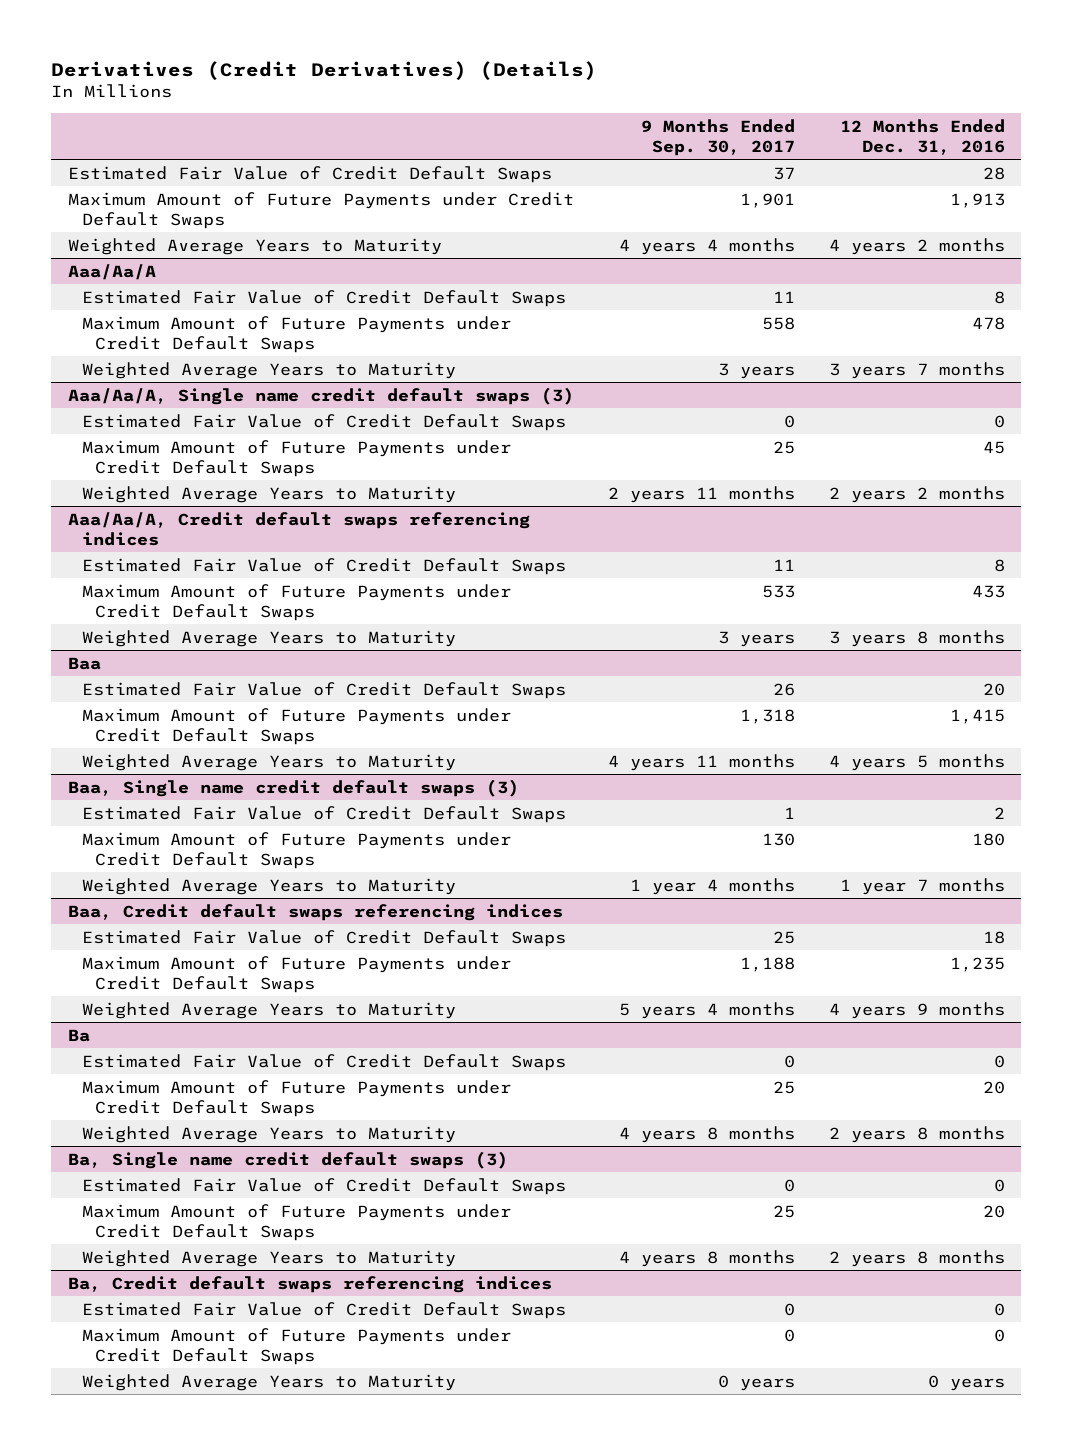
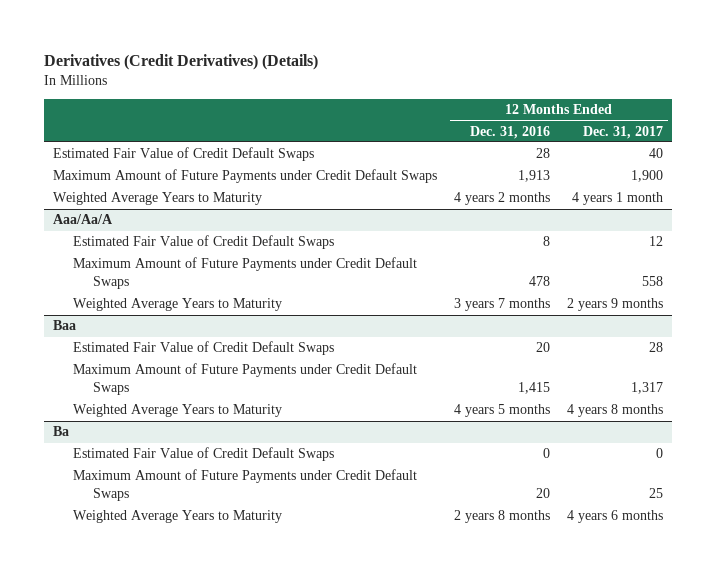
- | 9 Months Ended Sep. 30, 2017 | 12 Months Ended Dec. 31, 2016
+ | 12 Months Ended Dec. 31, 2016 | 12 Months Ended Dec. 31, 2017
- Aaa/Aa/A, Single name credit default swaps (3)
- Estimated Fair Value of Credit Default Swaps | 0 | 0
- Maximum Amount of Future Payments under Credit Default Swaps | 25 | 45
- Weighted Average Years to Maturity | 2 years 11 months | 2 years 2 months
- Aaa/Aa/A, Credit default swaps referencing indices
- Estimated Fair Value of Credit Default Swaps | 11 | 8
- Maximum Amount of Future Payments under Credit Default Swaps | 533 | 433
- Weighted Average Years to Maturity | 3 years | 3 years 8 months
- Baa, Single name credit default swaps (3)
- Estimated Fair Value of Credit Default Swaps | 1 | 2
- Maximum Amount of Future Payments under Credit Default Swaps | 130 | 180
- Weighted Average Years to Maturity | 1 year 4 months | 1 year 7 months
- Baa, Credit default swaps referencing indices
- Estimated Fair Value of Credit Default Swaps | 25 | 18
- Maximum Amount of Future Payments under Credit Default Swaps | 1,188 | 1,235
- Weighted Average Years to Maturity | 5 years 4 months | 4 years 9 months
- Ba, Single name credit default swaps (3)
- Estimated Fair Value of Credit Default Swaps | 0 | 0
- Maximum Amount of Future Payments under Credit Default Swaps | 25 | 20
- Weighted Average Years to Maturity | 4 years 8 months | 2 years 8 months
- Ba, Credit default swaps referencing indices
- Estimated Fair Value of Credit Default Swaps | 0 | 0
- Maximum Amount of Future Payments under Credit Default Swaps | 0 | 0
- Weighted Average Years to Maturity | 0 years | 0 years

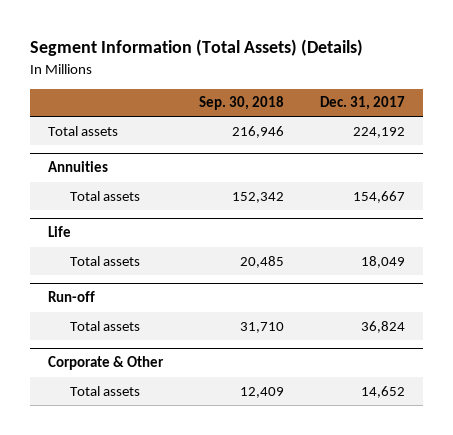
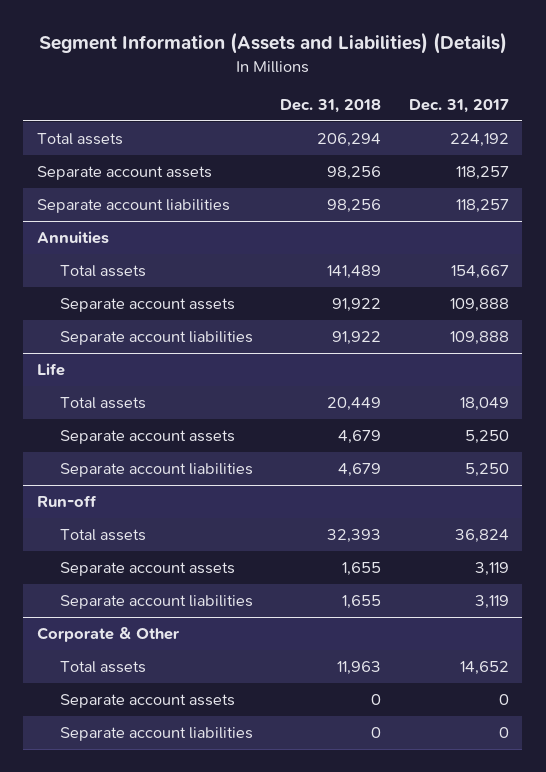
- Segment Information (Total Assets) (Details)
+ Segment Information (Assets and Liabilities) (Details)
- | Sep. 30, 2018 | Dec. 31, 2017
+ | Dec. 31, 2018 | Dec. 31, 2017
+ Separate account assets | 98,256 | 118,257
+ Separate account liabilities | 98,256 | 118,257
@ Annuities
+ Separate account assets | 91,922 | 109,888
+ Separate account liabilities | 91,922 | 109,888
@ Life
+ Separate account assets | 4,679 | 5,250
+ Separate account liabilities | 4,679 | 5,250
@ Run-off
+ Separate account assets | 1,655 | 3,119
+ Separate account liabilities | 1,655 | 3,119
@ Corporate & Other
+ Separate account assets | 0 | 0
+ Separate account liabilities | 0 | 0

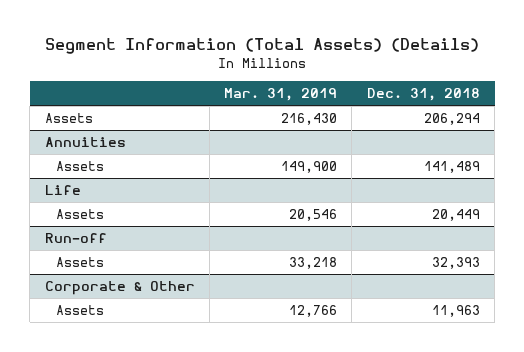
- Segment Information (Assets and Liabilities) (Details)
+ Segment Information (Total Assets) (Details)
- | Dec. 31, 2018 | Dec. 31, 2017
+ | Mar. 31, 2019 | Dec. 31, 2018
- Total assets | 206,294 | 224,192
- Separate account assets | 98,256 | 118,257
- Separate account liabilities | 98,256 | 118,257
+ Assets | 216,430 | 206,294
@ Annuities
- Total assets | 141,489 | 154,667
- Separate account assets | 91,922 | 109,888
- Separate account liabilities | 91,922 | 109,888
+ Assets | 149,900 | 141,489
@ Life
- Total assets | 20,449 | 18,049
- Separate account assets | 4,679 | 5,250
- Separate account liabilities | 4,679 | 5,250
+ Assets | 20,546 | 20,449
@ Run-off
- Total assets | 32,393 | 36,824
- Separate account assets | 1,655 | 3,119
- Separate account liabilities | 1,655 | 3,119
+ Assets | 33,218 | 32,393
@ Corporate & Other
- Total assets | 11,963 | 14,652
- Separate account assets | 0 | 0
- Separate account liabilities | 0 | 0
+ Assets | 12,766 | 11,963

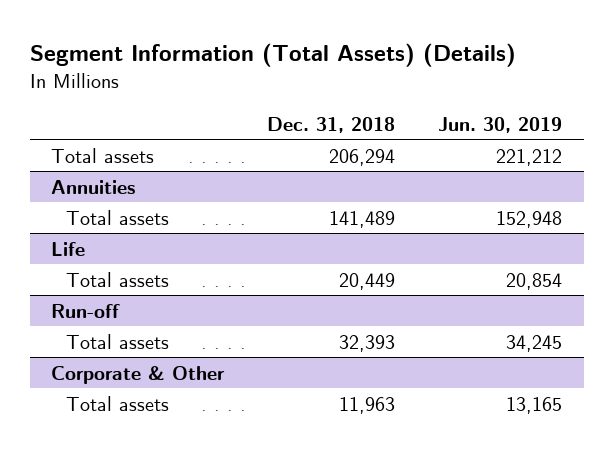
- | Mar. 31, 2019 | Dec. 31, 2018
+ | Dec. 31, 2018 | Jun. 30, 2019
- Assets | 216,430 | 206,294
+ Total assets | 206,294 | 221,212
@ Annuities
- Assets | 149,900 | 141,489
+ Total assets | 141,489 | 152,948
@ Life
- Assets | 20,546 | 20,449
+ Total assets | 20,449 | 20,854
@ Run-off
- Assets | 33,218 | 32,393
+ Total assets | 32,393 | 34,245
@ Corporate & Other
- Assets | 12,766 | 11,963
+ Total assets | 11,963 | 13,165

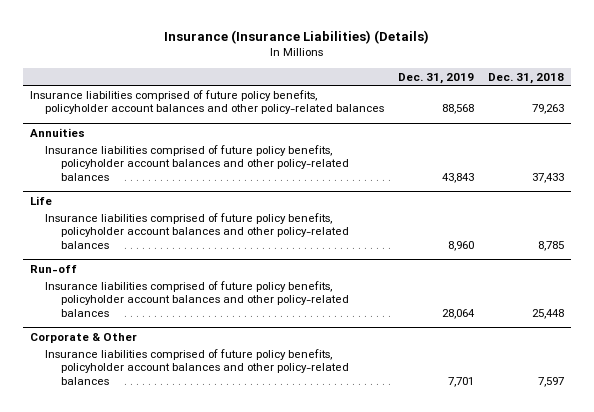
- Segment Information (Total Assets) (Details)
+ Insurance (Insurance Liabilities) (Details)
- | Dec. 31, 2018 | Jun. 30, 2019
+ | Dec. 31, 2019 | Dec. 31, 2018
- Total assets | 206,294 | 221,212
+ Insurance liabilities comprised of future policy benefits, policyholder account balances and other policy-related balances | 88,568 | 79,263
@ Annuities
- Total assets | 141,489 | 152,948
+ Insurance liabilities comprised of future policy benefits, policyholder account balances and other policy-related balances | 43,843 | 37,433
@ Life
- Total assets | 20,449 | 20,854
+ Insurance liabilities comprised of future policy benefits, policyholder account balances and other policy-related balances | 8,960 | 8,785
@ Run-off
- Total assets | 32,393 | 34,245
+ Insurance liabilities comprised of future policy benefits, policyholder account balances and other policy-related balances | 28,064 | 25,448
@ Corporate & Other
- Total assets | 11,963 | 13,165
+ Insurance liabilities comprised of future policy benefits, policyholder account balances and other policy-related balances | 7,701 | 7,597

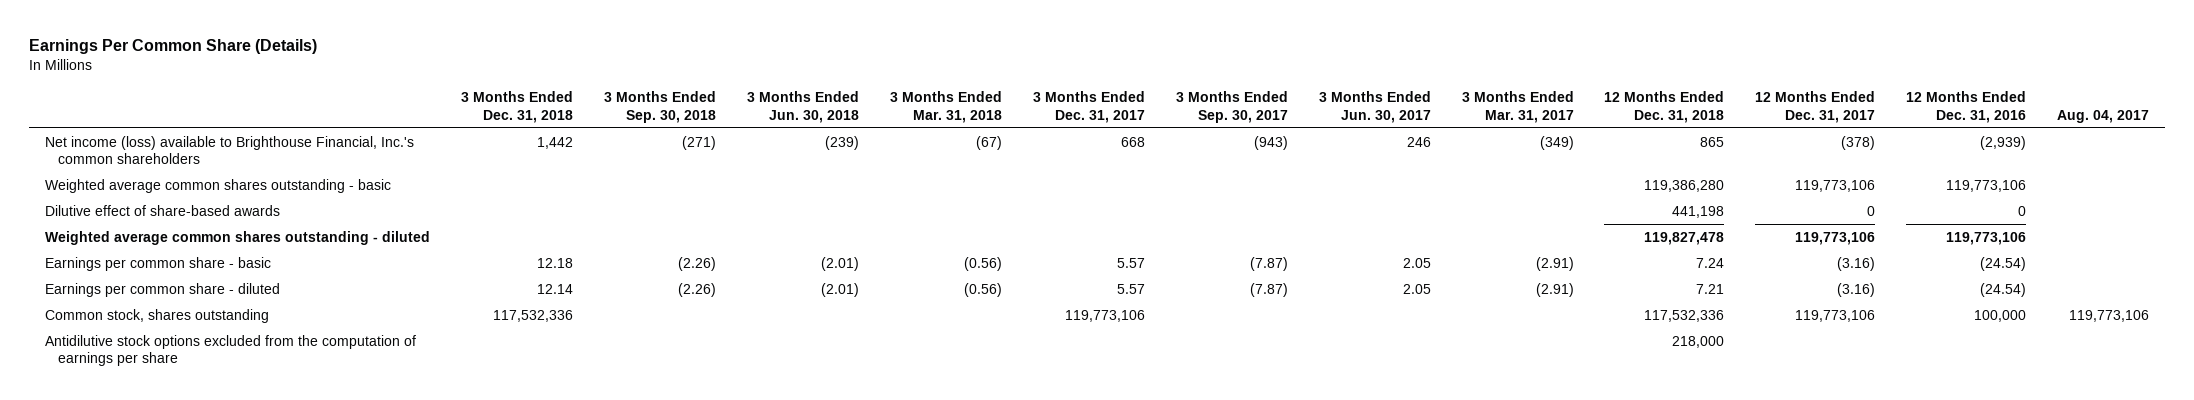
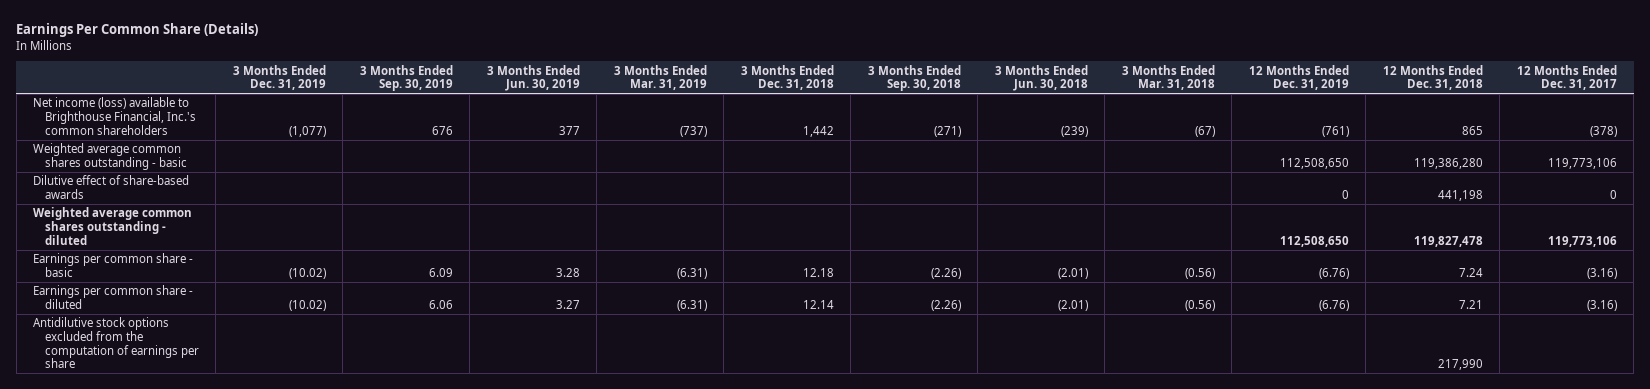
- | 3 Months Ended Dec. 31, 2018 | 3 Months Ended Sep. 30, 2018 | 3 Months Ended Jun. 30, 2018 | 3 Months Ended Mar. 31, 2018 | 3 Months Ended Dec. 31, 2017 | 3 Months Ended Sep. 30, 2017 | 3 Months Ended Jun. 30, 2017 | 3 Months Ended Mar. 31, 2017 | 12 Months Ended Dec. 31, 2018 | 12 Months Ended Dec. 31, 2017 | 12 Months Ended Dec. 31, 2016 | Aug. 04, 2017
+ | 3 Months Ended Dec. 31, 2019 | 3 Months Ended Sep. 30, 2019 | 3 Months Ended Jun. 30, 2019 | 3 Months Ended Mar. 31, 2019 | 3 Months Ended Dec. 31, 2018 | 3 Months Ended Sep. 30, 2018 | 3 Months Ended Jun. 30, 2018 | 3 Months Ended Mar. 31, 2018 | 12 Months Ended Dec. 31, 2019 | 12 Months Ended Dec. 31, 2018 | 12 Months Ended Dec. 31, 2017
- Common stock, shares outstanding | 117,532,336 | | | | 119,773,106 | | | | 117,532,336 | 119,773,106 | 100,000 | 119,773,106
- Antidilutive stock options excluded from the computation of earnings per share | | | | | | | | | 218,000 | | |
+ Antidilutive stock options excluded from the computation of earnings per share | | | | | | | | | | 217,990 |

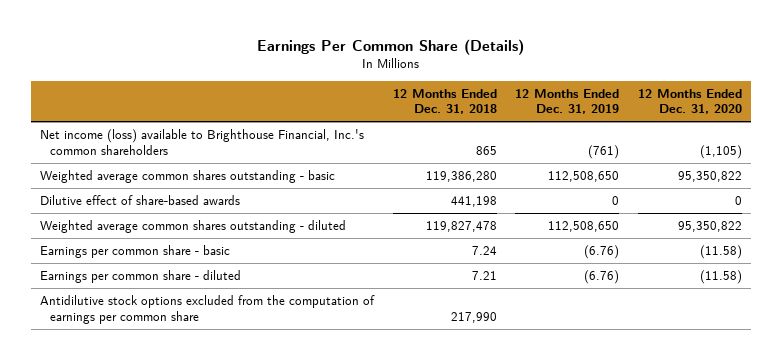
- | 3 Months Ended Dec. 31, 2019 | 3 Months Ended Sep. 30, 2019 | 3 Months Ended Jun. 30, 2019 | 3 Months Ended Mar. 31, 2019 | 3 Months Ended Dec. 31, 2018 | 3 Months Ended Sep. 30, 2018 | 3 Months Ended Jun. 30, 2018 | 3 Months Ended Mar. 31, 2018 | 12 Months Ended Dec. 31, 2019 | 12 Months Ended Dec. 31, 2018 | 12 Months Ended Dec. 31, 2017
+ | 12 Months Ended Dec. 31, 2018 | 12 Months Ended Dec. 31, 2019 | 12 Months Ended Dec. 31, 2020
- Antidilutive stock options excluded from the computation of earnings per share | | | | | | | | | | 217,990 |
+ Antidilutive stock options excluded from the computation of earnings per common share | 217,990 | |

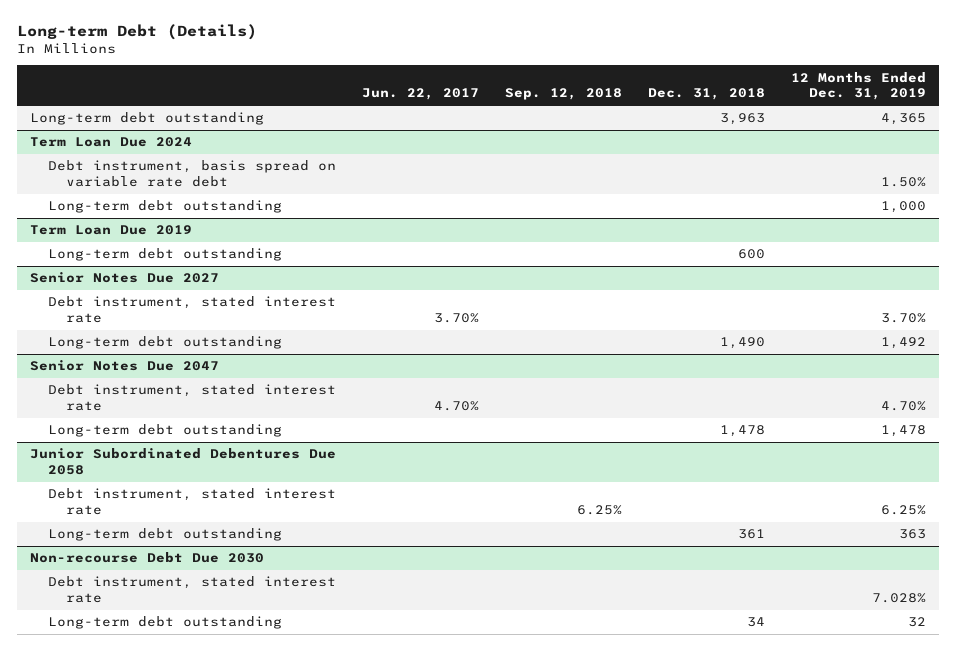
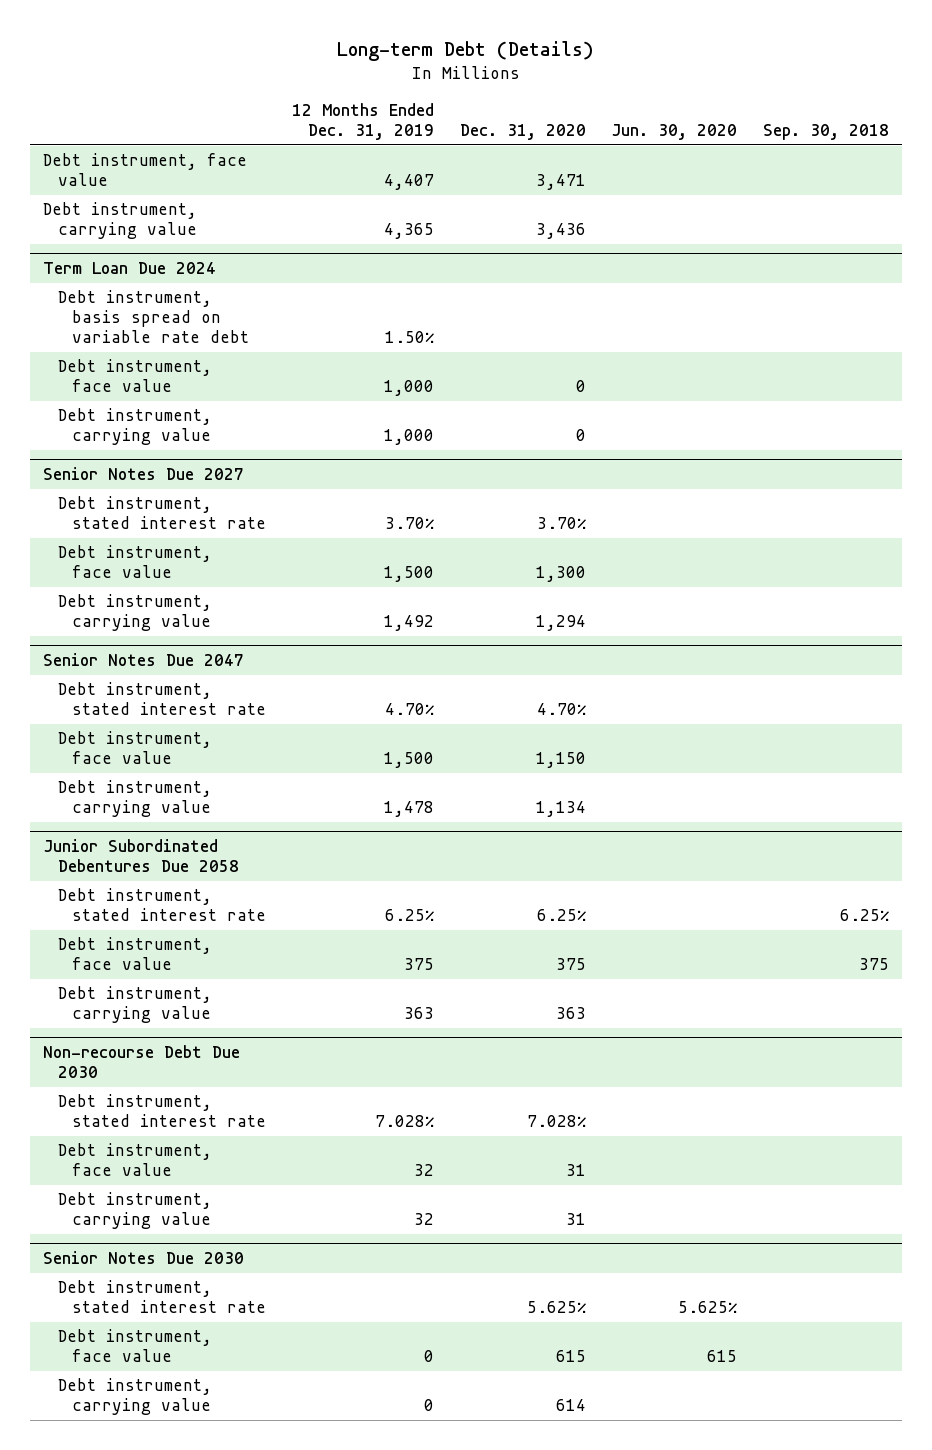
- | Jun. 22, 2017 | Sep. 12, 2018 | Dec. 31, 2018 | 12 Months Ended Dec. 31, 2019
+ | 12 Months Ended Dec. 31, 2019 | Dec. 31, 2020 | Jun. 30, 2020 | Sep. 30, 2018
- Long-term debt outstanding | | | 3,963 | 4,365
+ Debt instrument, face value | 4,407 | 3,471 | |
+ Debt instrument, carrying value | 4,365 | 3,436 | |
@ Term Loan Due 2024
- Long-term debt outstanding | | | | 1,000
- Term Loan Due 2019
- Long-term debt outstanding | | | 600 |
@ Term Loan Due 2024
+ Debt instrument, face value | 1,000 | 0 | |
+ Debt instrument, carrying value | 1,000 | 0 | |
@ Senior Notes Due 2027
- Long-term debt outstanding | | | 1,490 | 1,492
+ Debt instrument, face value | 1,500 | 1,300 | |
+ Debt instrument, carrying value | 1,492 | 1,294 | |
@ Senior Notes Due 2047
- Long-term debt outstanding | | | 1,478 | 1,478
+ Debt instrument, face value | 1,500 | 1,150 | |
+ Debt instrument, carrying value | 1,478 | 1,134 | |
@ Junior Subordinated Debentures Due 2058
- Long-term debt outstanding | | | 361 | 363
+ Debt instrument, face value | 375 | 375 | | 375
+ Debt instrument, carrying value | 363 | 363 | |
@ Non-recourse Debt Due 2030
- Long-term debt outstanding | | | 34 | 32
+ Debt instrument, face value | 32 | 31 | |
+ Debt instrument, carrying value | 32 | 31 | |
+ Senior Notes Due 2030
+ Debt instrument, stated interest rate | | 5.625% | 5.625% |
+ Debt instrument, face value | 0 | 615 | 615 |
+ Debt instrument, carrying value | 0 | 614 | |

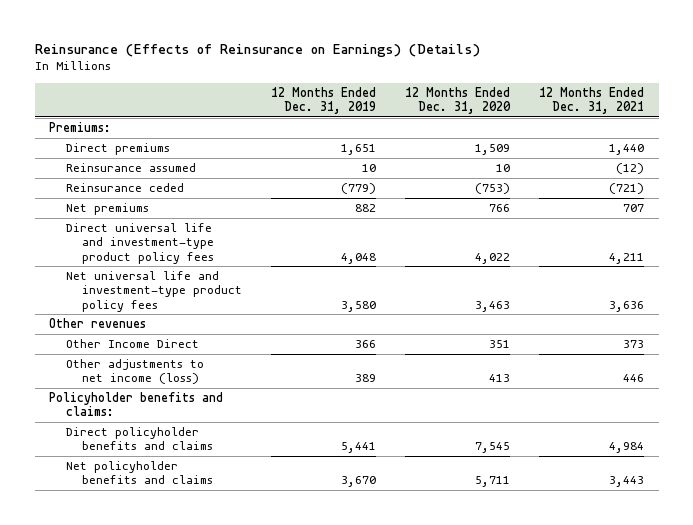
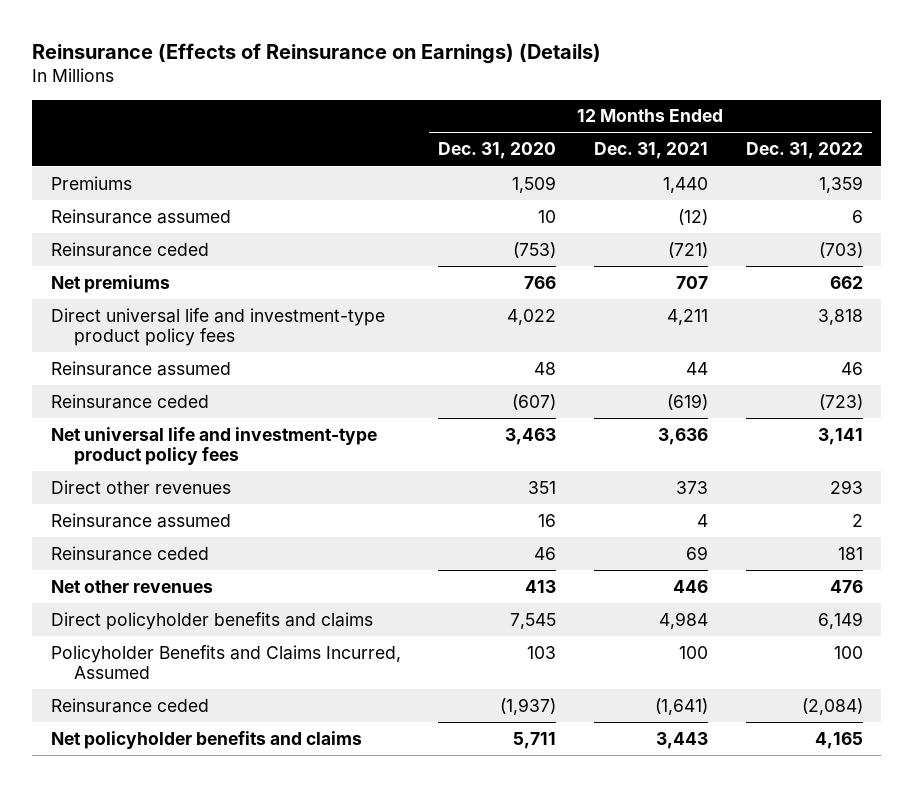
- | 12 Months Ended Dec. 31, 2019 | 12 Months Ended Dec. 31, 2020 | 12 Months Ended Dec. 31, 2021
+ | 12 Months Ended Dec. 31, 2020 | 12 Months Ended Dec. 31, 2021 | 12 Months Ended Dec. 31, 2022
- Premiums:
- Direct premiums | 1,651 | 1,509 | 1,440
+ Premiums | 1,509 | 1,440 | 1,359
+ Reinsurance assumed | 48 | 44 | 46
+ Reinsurance ceded | (607) | (619) | (723)
- Other revenues
- Other Income Direct | 366 | 351 | 373
- Other adjustments to net income (loss) | 389 | 413 | 446
- Policyholder benefits and claims:
+ Direct other revenues | 351 | 373 | 293
+ Reinsurance assumed | 16 | 4 | 2
+ Reinsurance ceded | 46 | 69 | 181
+ Net other revenues | 413 | 446 | 476
+ Policyholder Benefits and Claims Incurred, Assumed | 103 | 100 | 100
+ Reinsurance ceded | (1,937) | (1,641) | (2,084)

